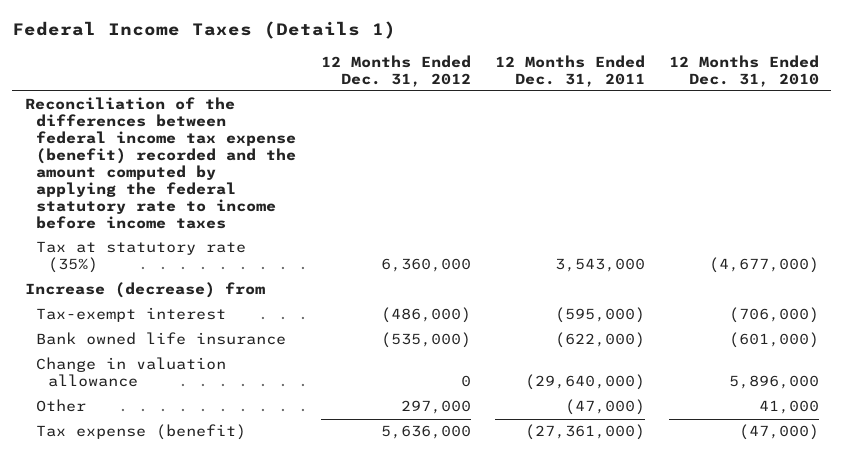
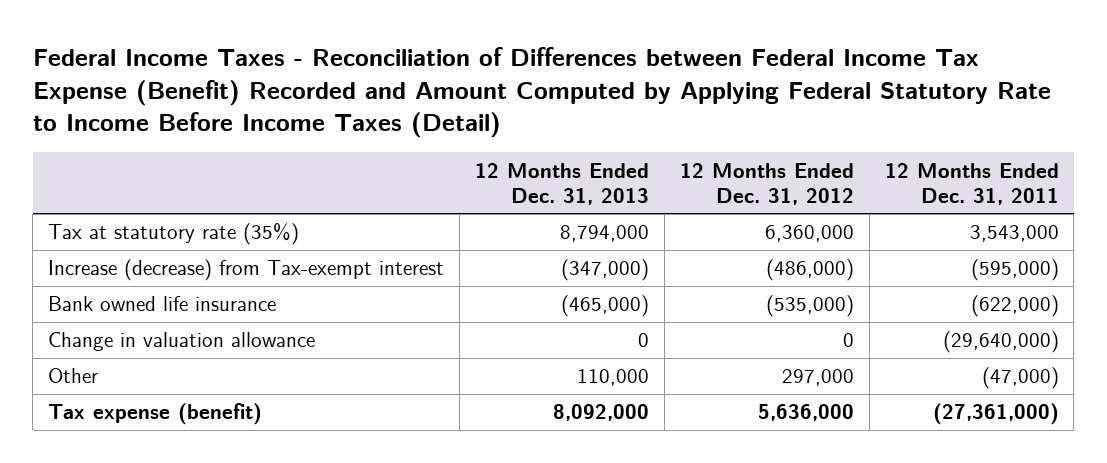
- Federal Income Taxes (Details 1)
+ Federal Income Taxes - Reconciliation of Differences between Federal Income Tax Expense (Benefit) Recorded and Amount Computed by Applying Federal Statutory Rate to Income Before Income Taxes (Detail)
- | 12 Months Ended Dec. 31, 2012 | 12 Months Ended Dec. 31, 2011 | 12 Months Ended Dec. 31, 2010
+ | 12 Months Ended Dec. 31, 2013 | 12 Months Ended Dec. 31, 2012 | 12 Months Ended Dec. 31, 2011
- Reconciliation of the differences between federal income tax expense (benefit) recorded and the amount computed by applying the federal statutory rate to income before income taxes
- Increase (decrease) from
- Tax-exempt interest | (486,000) | (595,000) | (706,000)
+ Increase (decrease) from Tax-exempt interest | (347,000) | (486,000) | (595,000)

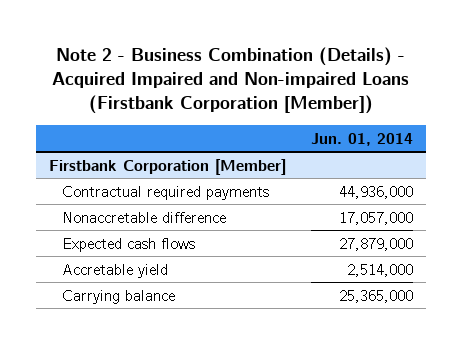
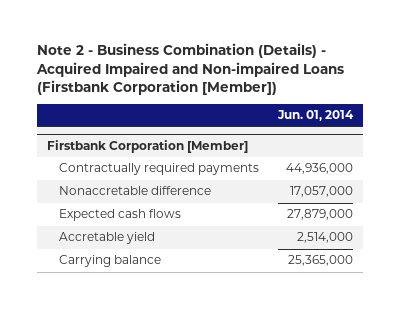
@ Firstbank Corporation [Member]
- Contractual required payments | 44,936,000
+ Contractually required payments | 44,936,000

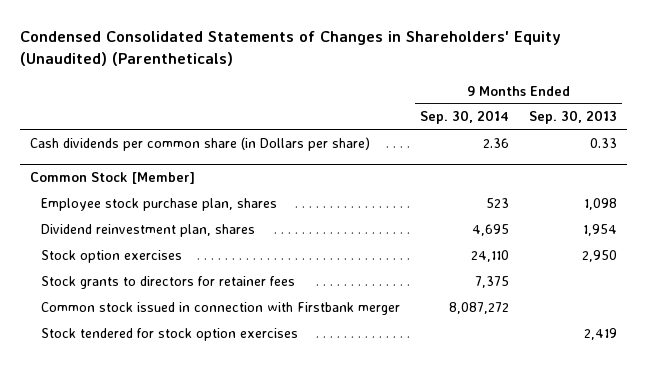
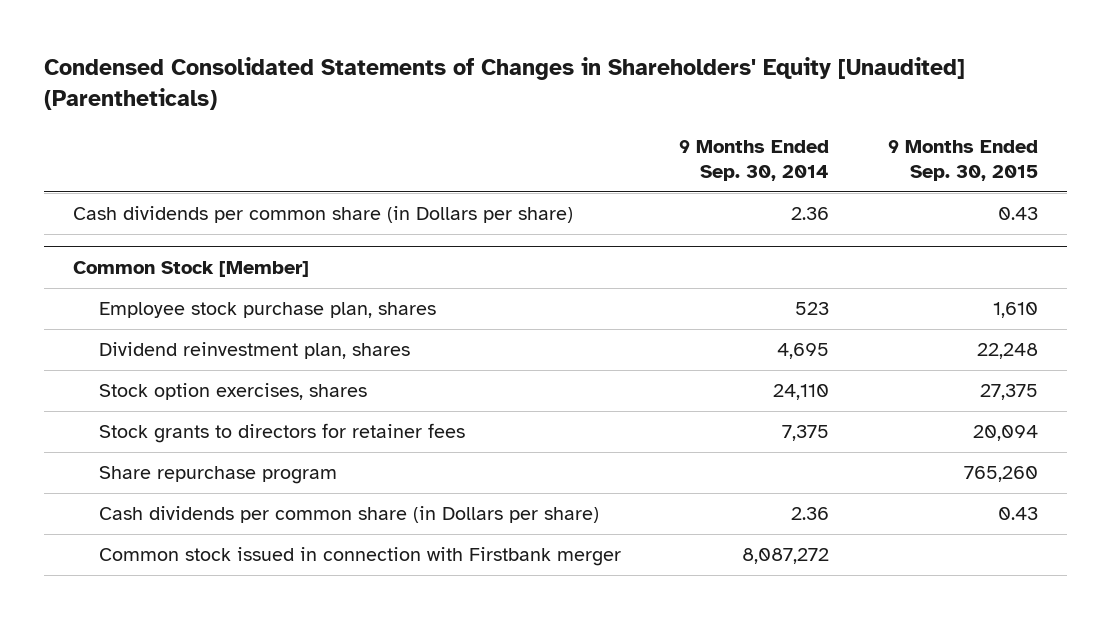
- Condensed Consolidated Statements of Changes in Shareholders' Equity (Unaudited) (Parentheticals)
+ Condensed Consolidated Statements of Changes in Shareholders' Equity [Unaudited] (Parentheticals)
- | 9 Months Ended Sep. 30, 2014 | 9 Months Ended Sep. 30, 2013
+ | 9 Months Ended Sep. 30, 2014 | 9 Months Ended Sep. 30, 2015
@ Common Stock [Member]
- Stock option exercises | 24,110 | 2,950
+ Stock option exercises, shares | 24,110 | 27,375
+ Share repurchase program | | 765,260
+ Cash dividends per common share (in Dollars per share) | 2.36 | 0.43
- Stock tendered for stock option exercises | | 2,419

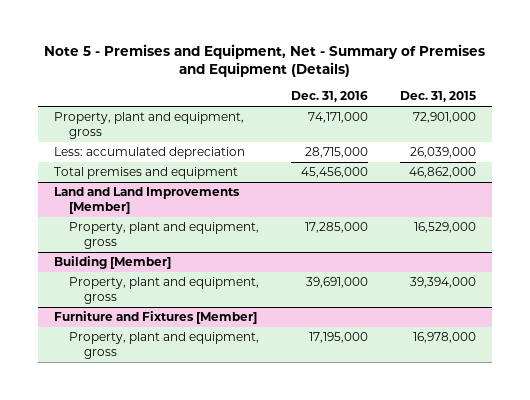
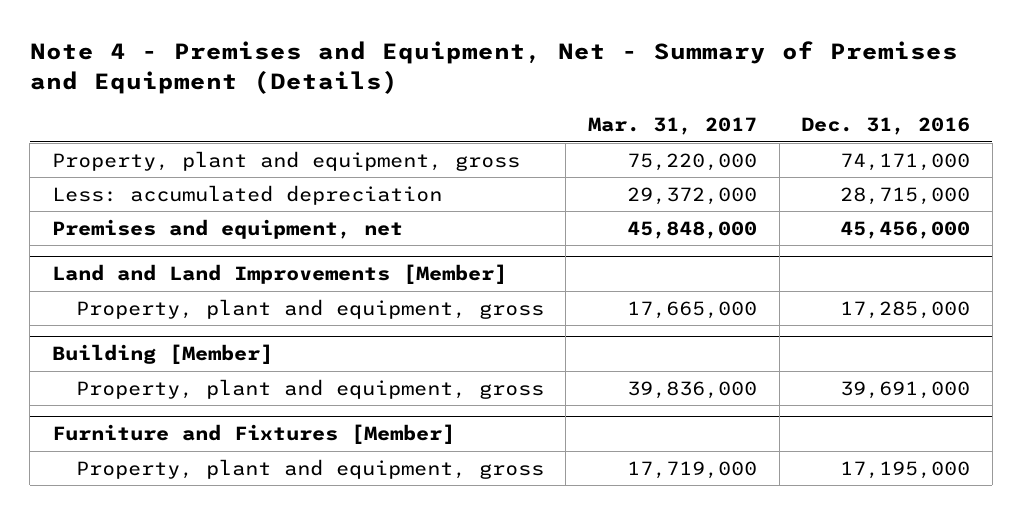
- Note 5 - Premises and Equipment, Net - Summary of Premises and Equipment (Details)
+ Note 4 - Premises and Equipment, Net - Summary of Premises and Equipment (Details)
- | Dec. 31, 2016 | Dec. 31, 2015
+ | Mar. 31, 2017 | Dec. 31, 2016
- Total premises and equipment | 45,456,000 | 46,862,000
+ Premises and equipment, net | 45,848,000 | 45,456,000

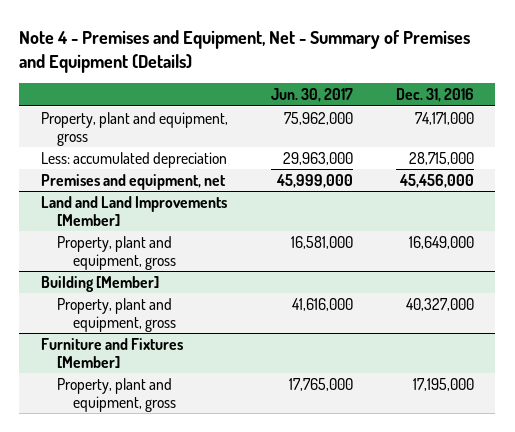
- | Mar. 31, 2017 | Dec. 31, 2016
+ | Jun. 30, 2017 | Dec. 31, 2016
@ Land and Land Improvements [Member]
- Property, plant and equipment, gross | 17,665,000 | 17,285,000
+ Property, plant and equipment, gross | 16,581,000 | 16,649,000
@ Building [Member]
- Property, plant and equipment, gross | 39,836,000 | 39,691,000
+ Property, plant and equipment, gross | 41,616,000 | 40,327,000

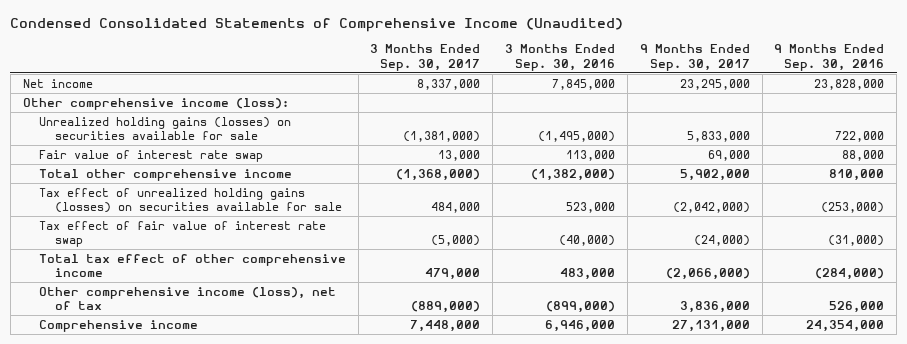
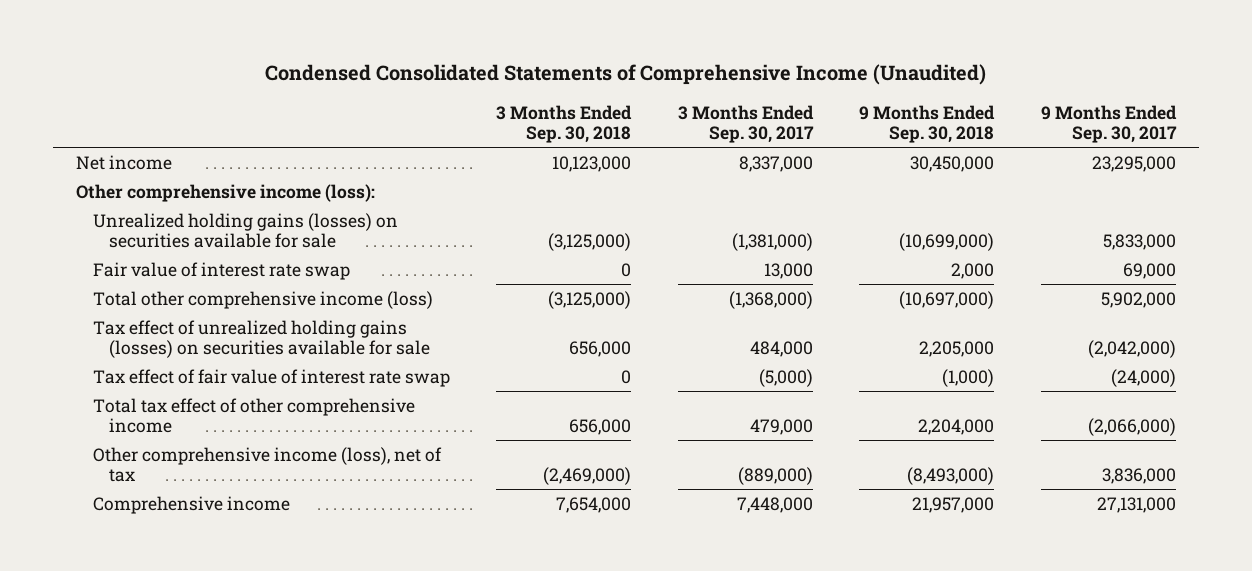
- | 3 Months Ended Sep. 30, 2017 | 3 Months Ended Sep. 30, 2016 | 9 Months Ended Sep. 30, 2017 | 9 Months Ended Sep. 30, 2016
+ | 3 Months Ended Sep. 30, 2018 | 3 Months Ended Sep. 30, 2017 | 9 Months Ended Sep. 30, 2018 | 9 Months Ended Sep. 30, 2017
- Total other comprehensive income | (1,368,000) | (1,382,000) | 5,902,000 | 810,000
+ Total other comprehensive income (loss) | (3,125,000) | (1,368,000) | (10,697,000) | 5,902,000

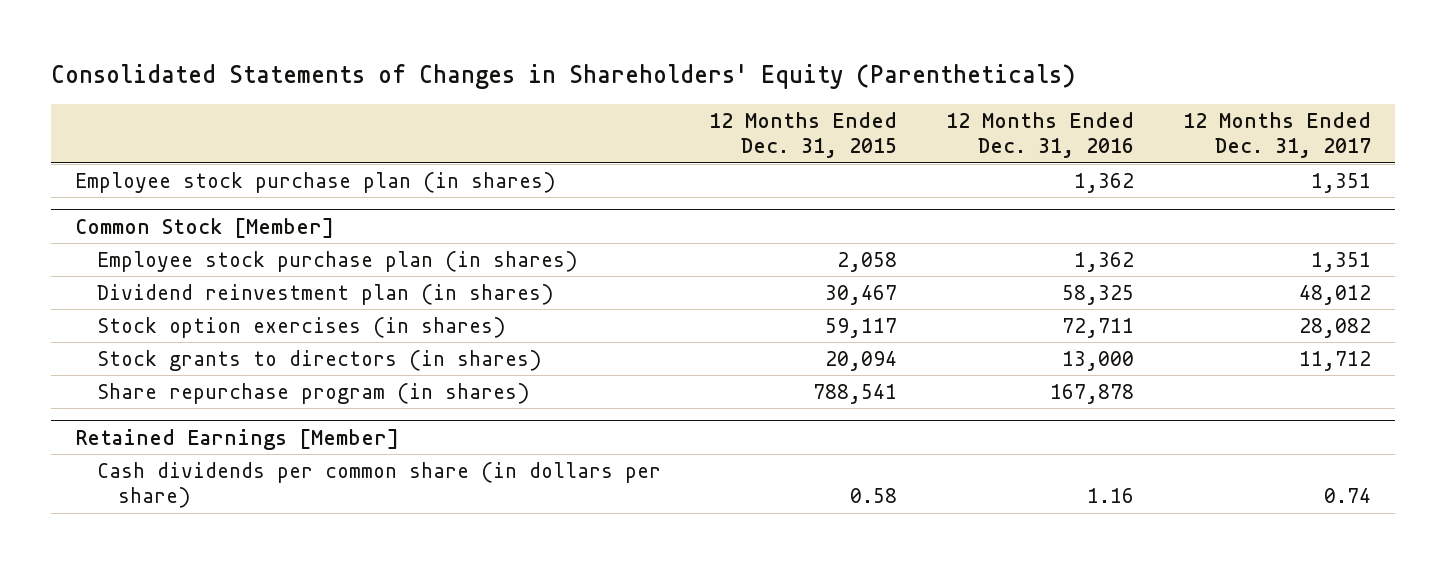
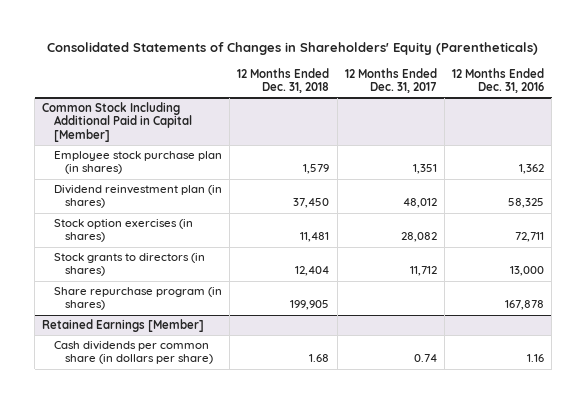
- | 12 Months Ended Dec. 31, 2015 | 12 Months Ended Dec. 31, 2016 | 12 Months Ended Dec. 31, 2017
+ | 12 Months Ended Dec. 31, 2018 | 12 Months Ended Dec. 31, 2017 | 12 Months Ended Dec. 31, 2016
- Employee stock purchase plan (in shares) | | 1,362 | 1,351
- Common Stock [Member]
+ Common Stock Including Additional Paid in Capital [Member]

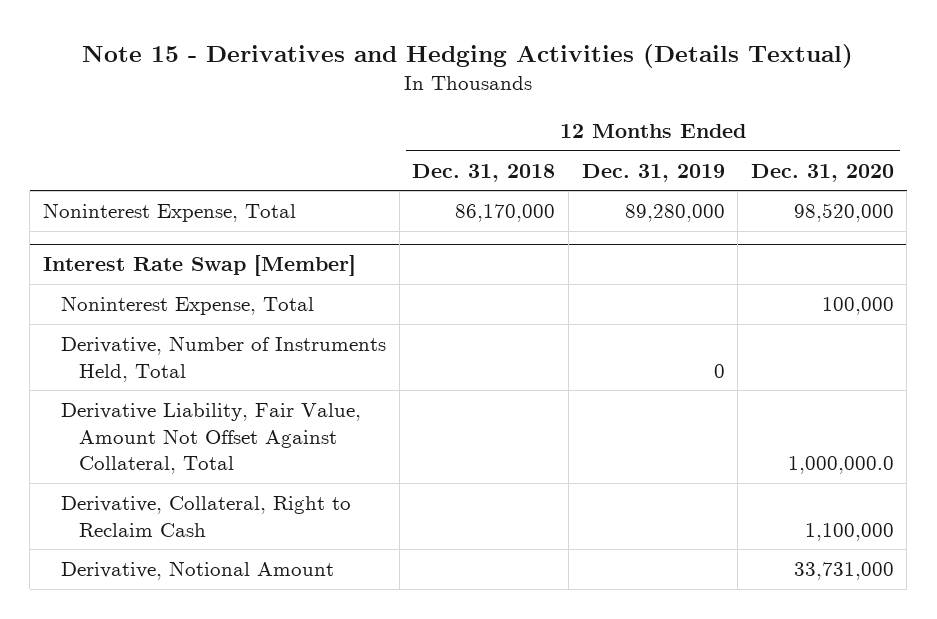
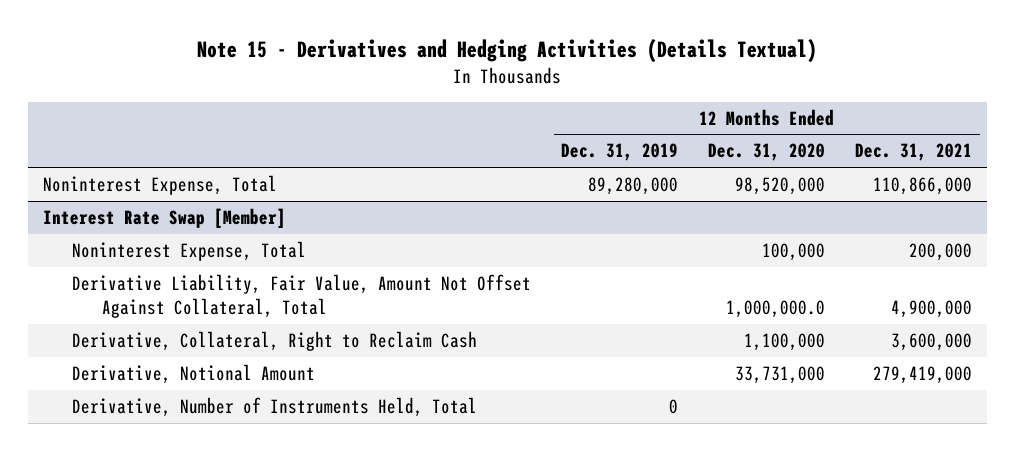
- | 12 Months Ended Dec. 31, 2018 | 12 Months Ended Dec. 31, 2019 | 12 Months Ended Dec. 31, 2020
+ | 12 Months Ended Dec. 31, 2019 | 12 Months Ended Dec. 31, 2020 | 12 Months Ended Dec. 31, 2021
@ Interest Rate Swap [Member]
moved down: Derivative, Number of Instruments Held, Total | 0 | |

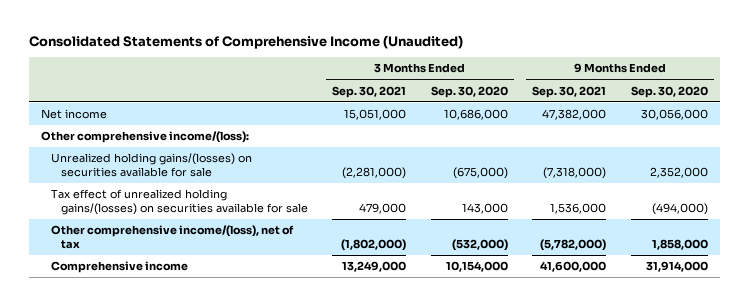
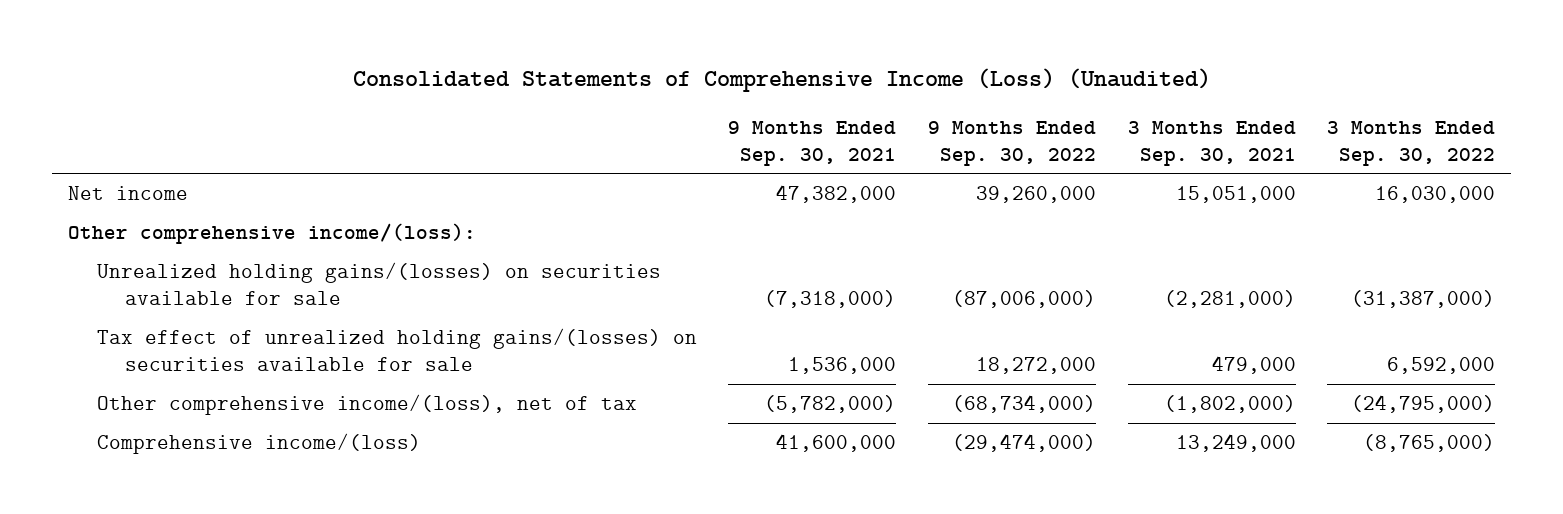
- Consolidated Statements of Comprehensive Income (Unaudited)
+ Consolidated Statements of Comprehensive Income (Loss) (Unaudited)
- | 3 Months Ended Sep. 30, 2021 | 3 Months Ended Sep. 30, 2020 | 9 Months Ended Sep. 30, 2021 | 9 Months Ended Sep. 30, 2020
+ | 9 Months Ended Sep. 30, 2021 | 9 Months Ended Sep. 30, 2022 | 3 Months Ended Sep. 30, 2021 | 3 Months Ended Sep. 30, 2022
- Comprehensive income | 13,249,000 | 10,154,000 | 41,600,000 | 31,914,000
+ Comprehensive income/(loss) | 41,600,000 | (29,474,000) | 13,249,000 | (8,765,000)

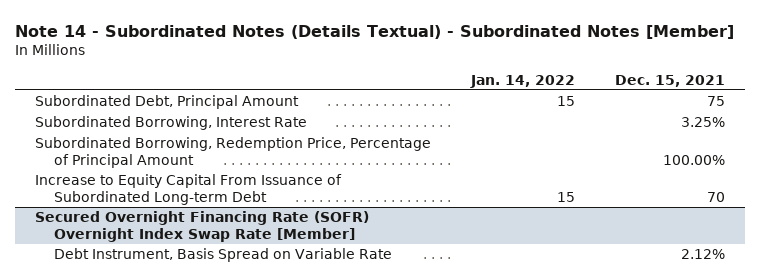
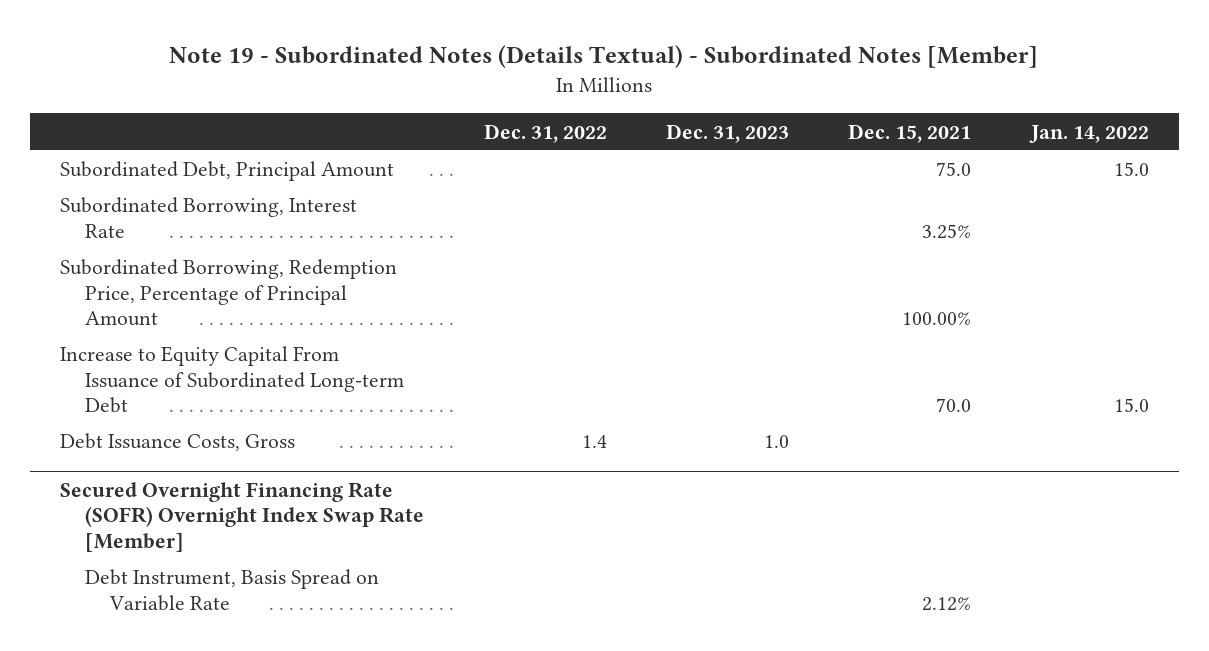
- Note 14 - Subordinated Notes (Details Textual) - Subordinated Notes [Member]
+ Note 19 - Subordinated Notes (Details Textual) - Subordinated Notes [Member]
- | Jan. 14, 2022 | Dec. 15, 2021
+ | Dec. 31, 2022 | Dec. 31, 2023 | Dec. 15, 2021 | Jan. 14, 2022
- Subordinated Debt, Principal Amount | 15 | 75
+ Subordinated Debt, Principal Amount | | | 75.0 | 15.0
- Increase to Equity Capital From Issuance of Subordinated Long-term Debt | 15 | 70
+ Increase to Equity Capital From Issuance of Subordinated Long-term Debt | | | 70.0 | 15.0
+ Debt Issuance Costs, Gross | 1.4 | 1.0 | |

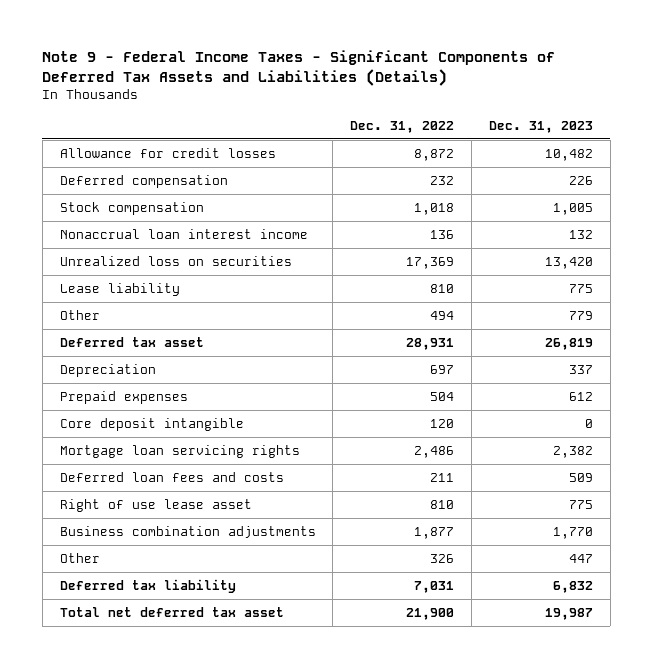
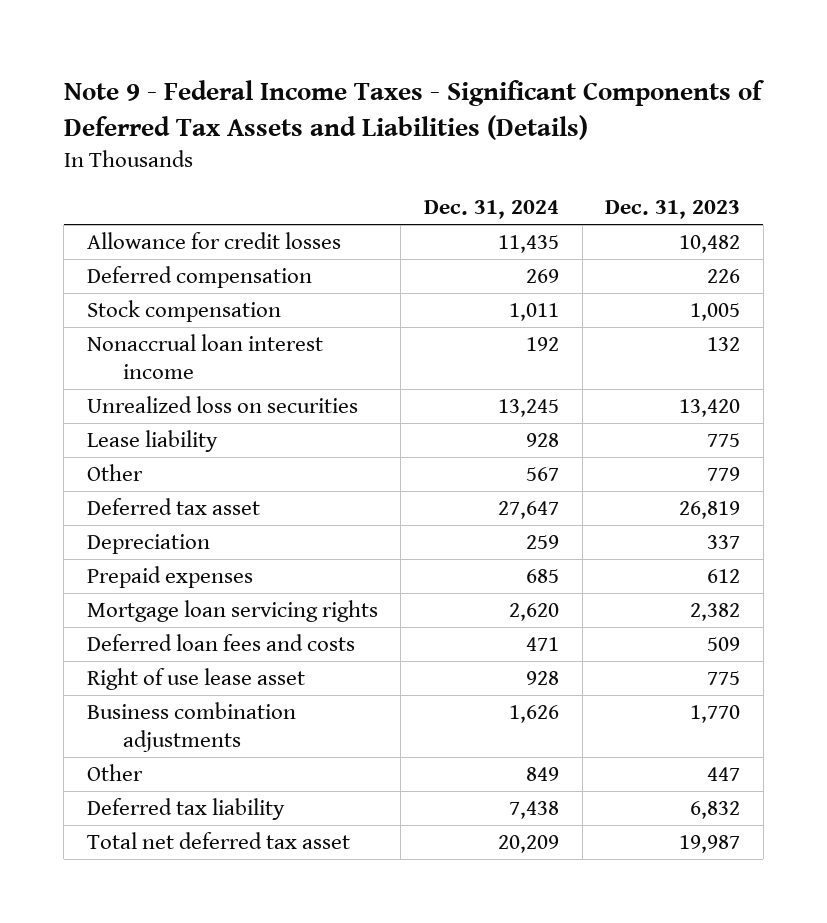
- | Dec. 31, 2022 | Dec. 31, 2023
+ | Dec. 31, 2024 | Dec. 31, 2023
- Core deposit intangible | 120 | 0

